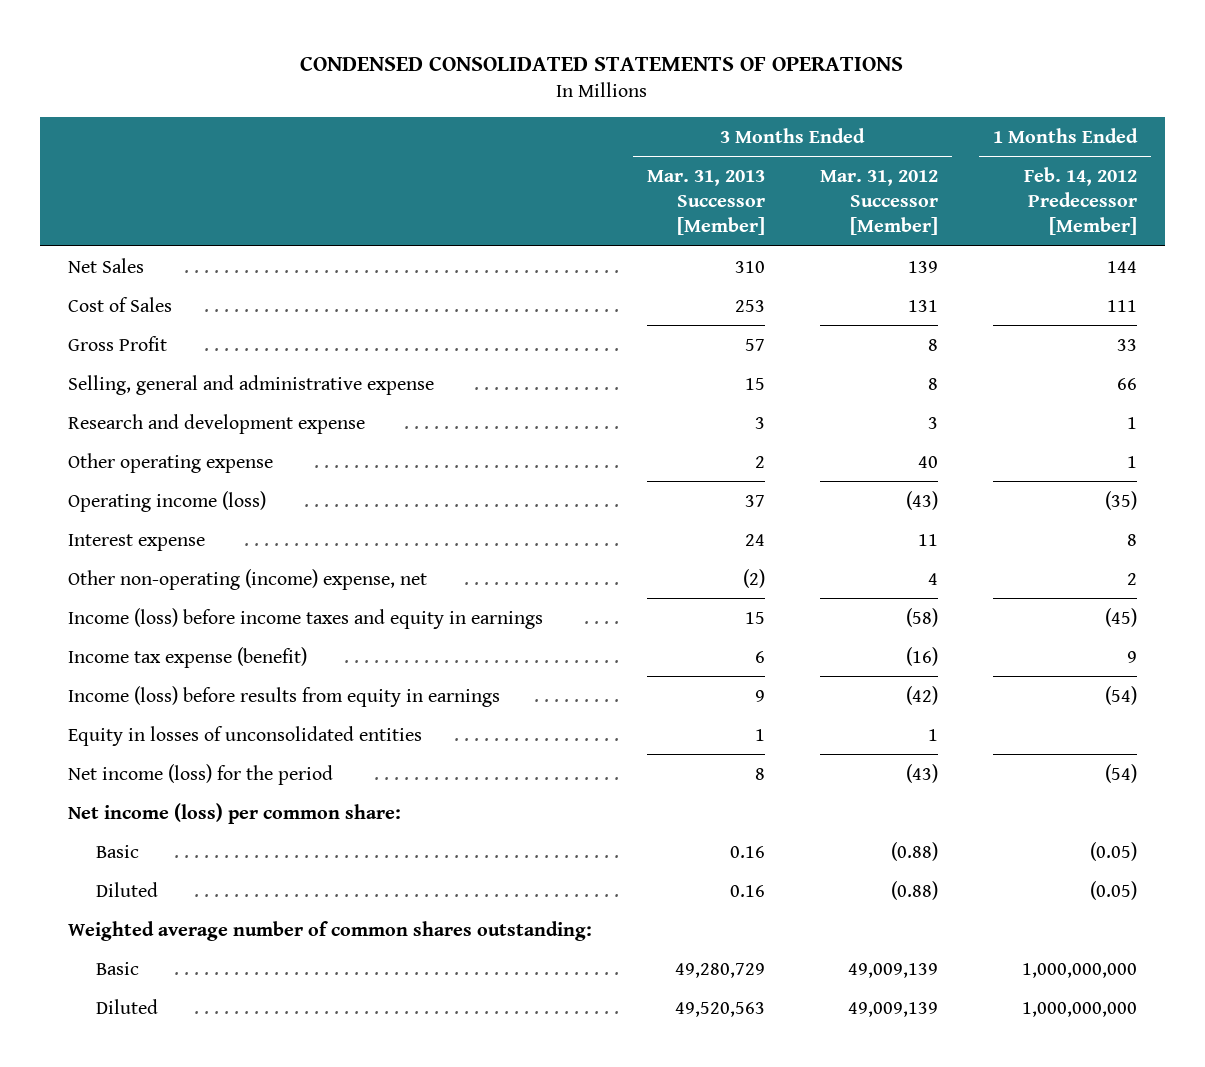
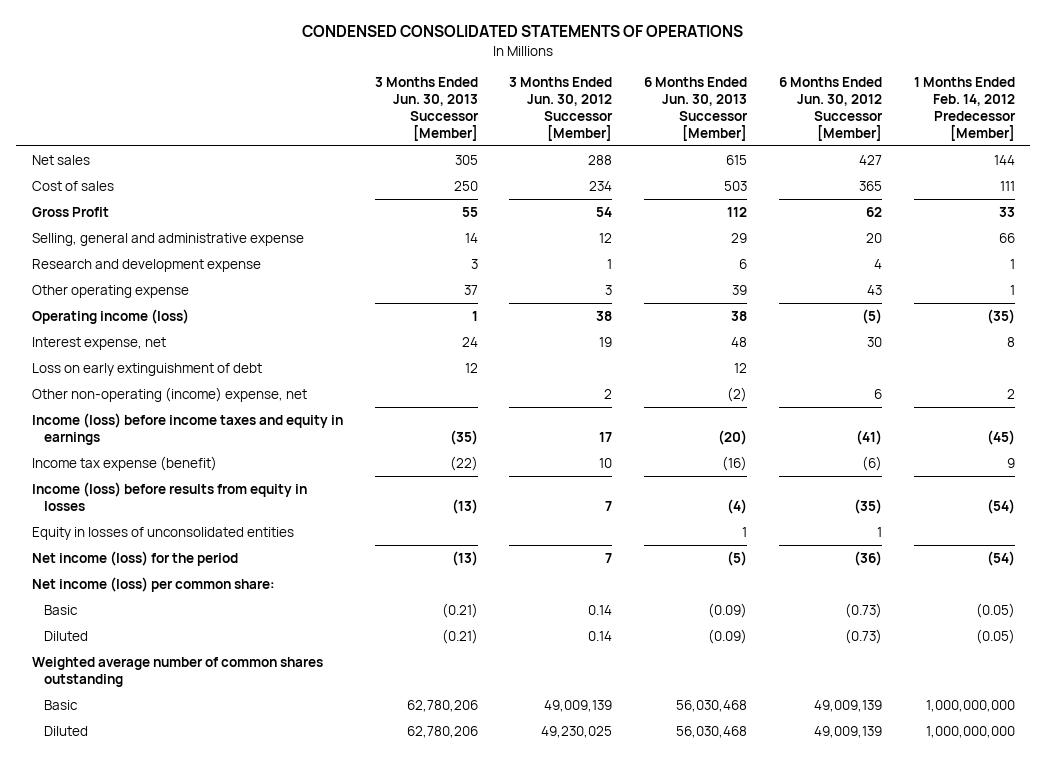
- | 3 Months Ended Mar. 31, 2013 Successor [Member] | 3 Months Ended Mar. 31, 2012 Successor [Member] | 1 Months Ended Feb. 14, 2012 Predecessor [Member]
+ | 3 Months Ended Jun. 30, 2013 Successor [Member] | 3 Months Ended Jun. 30, 2012 Successor [Member] | 6 Months Ended Jun. 30, 2013 Successor [Member] | 6 Months Ended Jun. 30, 2012 Successor [Member] | 1 Months Ended Feb. 14, 2012 Predecessor [Member]
- Net Sales | 310 | 139 | 144
- Cost of Sales | 253 | 131 | 111
+ Net sales | 305 | 288 | 615 | 427 | 144
+ Cost of sales | 250 | 234 | 503 | 365 | 111
- Interest expense | 24 | 11 | 8
+ Interest expense, net | 24 | 19 | 48 | 30 | 8
+ Loss on early extinguishment of debt | 12 | | 12 | |
- Income (loss) before results from equity in earnings | 9 | (42) | (54)
+ Income (loss) before results from equity in losses | (13) | 7 | (4) | (35) | (54)
- Weighted average number of common shares outstanding:
+ Weighted average number of common shares outstanding

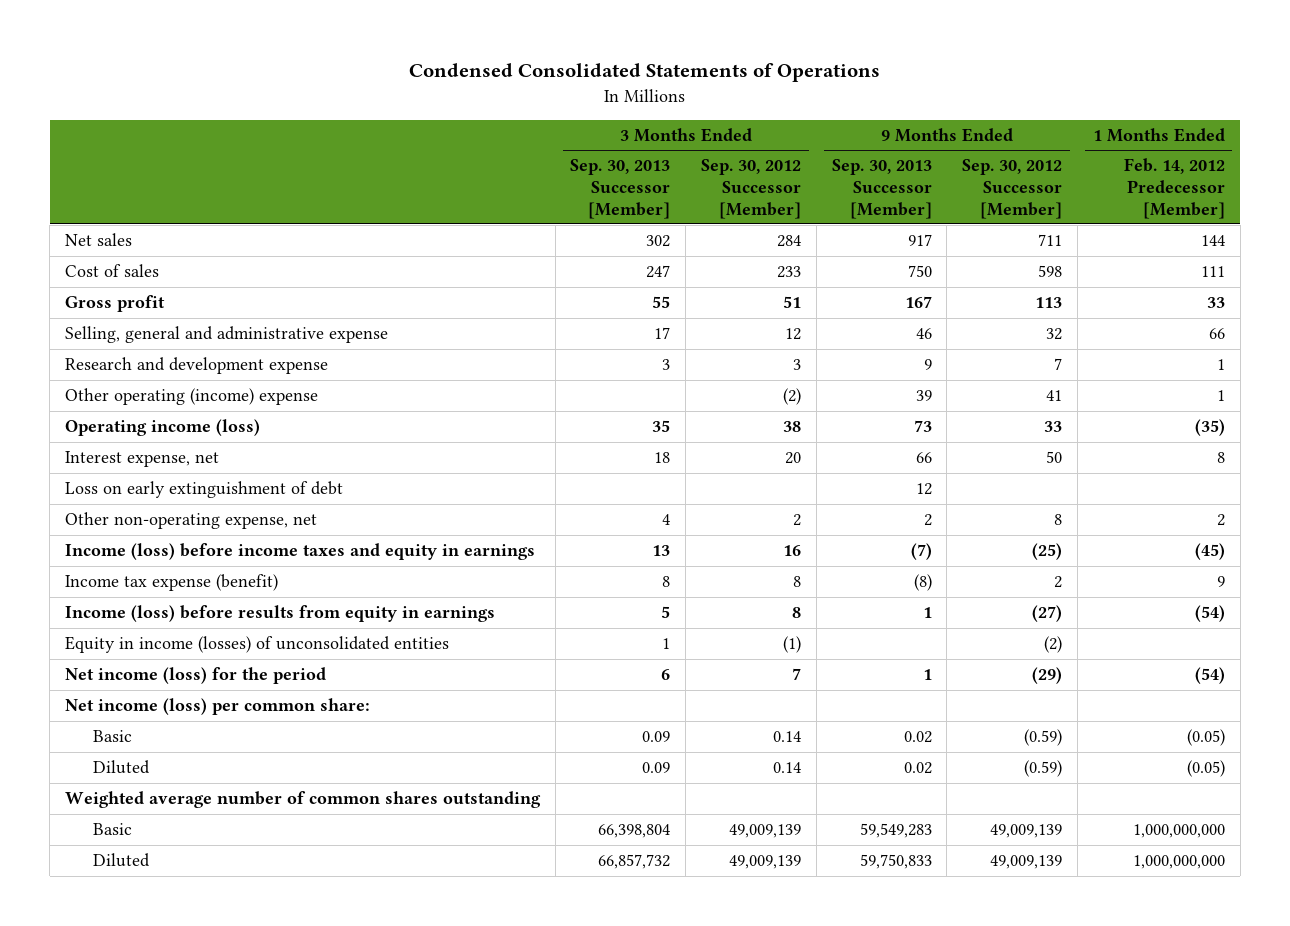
- CONDENSED CONSOLIDATED STATEMENTS OF OPERATIONS
+ Condensed Consolidated Statements of Operations
- | 3 Months Ended Jun. 30, 2013 Successor [Member] | 3 Months Ended Jun. 30, 2012 Successor [Member] | 6 Months Ended Jun. 30, 2013 Successor [Member] | 6 Months Ended Jun. 30, 2012 Successor [Member] | 1 Months Ended Feb. 14, 2012 Predecessor [Member]
+ | 3 Months Ended Sep. 30, 2013 Successor [Member] | 3 Months Ended Sep. 30, 2012 Successor [Member] | 9 Months Ended Sep. 30, 2013 Successor [Member] | 9 Months Ended Sep. 30, 2012 Successor [Member] | 1 Months Ended Feb. 14, 2012 Predecessor [Member]
- Gross Profit | 55 | 54 | 112 | 62 | 33
+ Gross profit | 55 | 51 | 167 | 113 | 33
- Other operating expense | 37 | 3 | 39 | 43 | 1
+ Other operating (income) expense | | (2) | 39 | 41 | 1
- Other non-operating (income) expense, net | | 2 | (2) | 6 | 2
+ Other non-operating expense, net | 4 | 2 | 2 | 8 | 2
- Income (loss) before results from equity in losses | (13) | 7 | (4) | (35) | (54)
- Equity in losses of unconsolidated entities | | | 1 | 1 |
+ Income (loss) before results from equity in earnings | 5 | 8 | 1 | (27) | (54)
+ Equity in income (losses) of unconsolidated entities | 1 | (1) | | (2) |

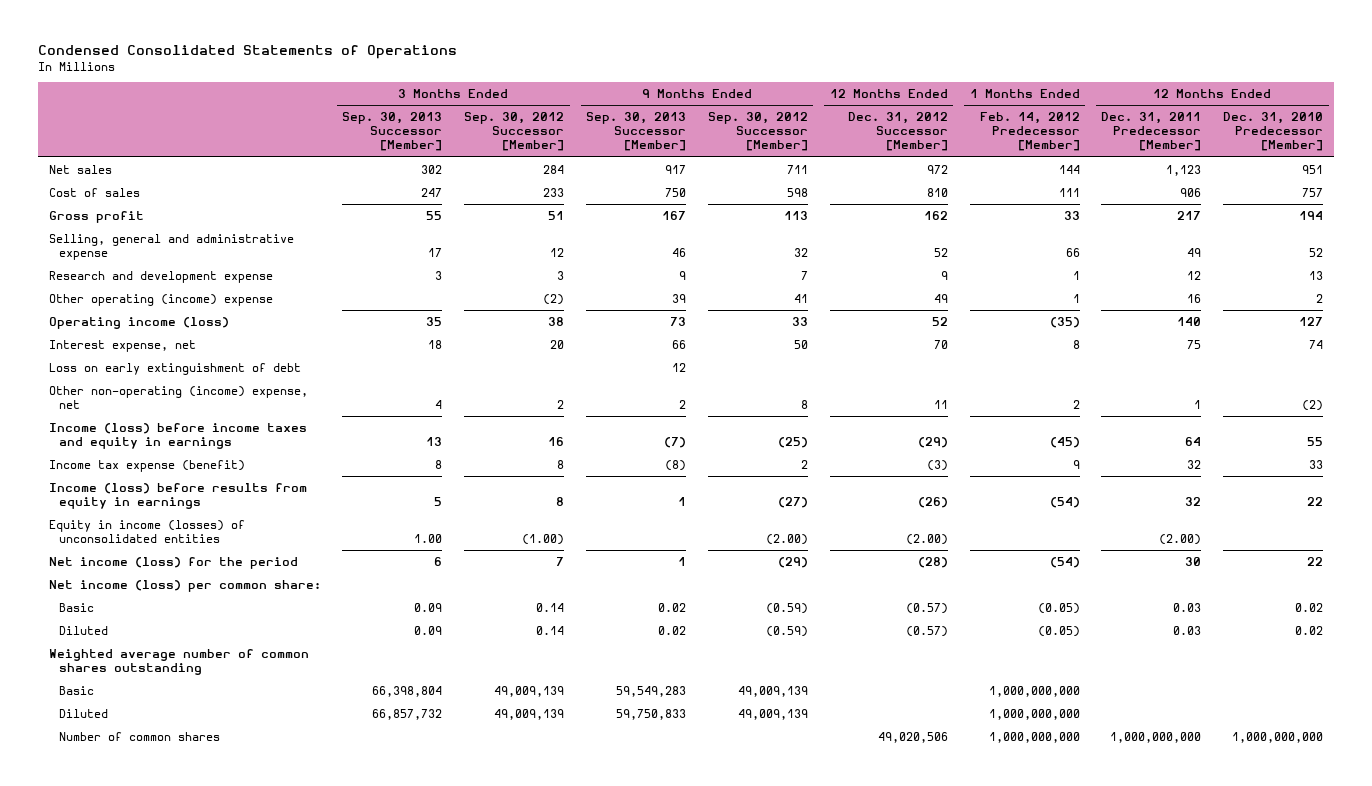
- | 3 Months Ended Sep. 30, 2013 Successor [Member] | 3 Months Ended Sep. 30, 2012 Successor [Member] | 9 Months Ended Sep. 30, 2013 Successor [Member] | 9 Months Ended Sep. 30, 2012 Successor [Member] | 1 Months Ended Feb. 14, 2012 Predecessor [Member]
+ | 3 Months Ended Sep. 30, 2013 Successor [Member] | 3 Months Ended Sep. 30, 2012 Successor [Member] | 9 Months Ended Sep. 30, 2013 Successor [Member] | 9 Months Ended Sep. 30, 2012 Successor [Member] | 12 Months Ended Dec. 31, 2012 Successor [Member] | 1 Months Ended Feb. 14, 2012 Predecessor [Member] | 12 Months Ended Dec. 31, 2011 Predecessor [Member] | 12 Months Ended Dec. 31, 2010 Predecessor [Member]
- Other non-operating expense, net | 4 | 2 | 2 | 8 | 2
+ Other non-operating (income) expense, net | 4 | 2 | 2 | 8 | 11 | 2 | 1 | (2)
- Equity in income (losses) of unconsolidated entities | 1 | (1) | | (2) |
+ Equity in income (losses) of unconsolidated entities | 1.00 | (1.00) | | (2.00) | (2.00) | | (2.00) |
+ Number of common shares | | | | | 49,020,506 | 1,000,000,000 | 1,000,000,000 | 1,000,000,000

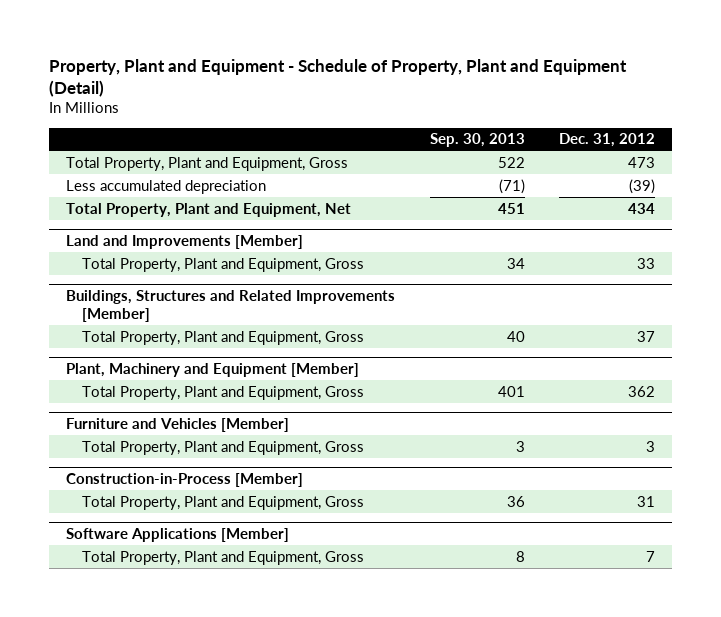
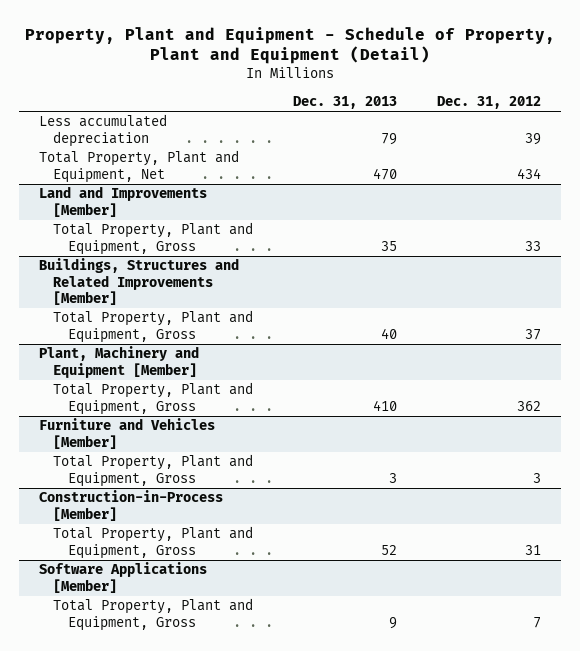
- | Sep. 30, 2013 | Dec. 31, 2012
+ | Dec. 31, 2013 | Dec. 31, 2012
- Total Property, Plant and Equipment, Gross | 522 | 473
- Less accumulated depreciation | (71) | (39)
+ Less accumulated depreciation | 79 | 39

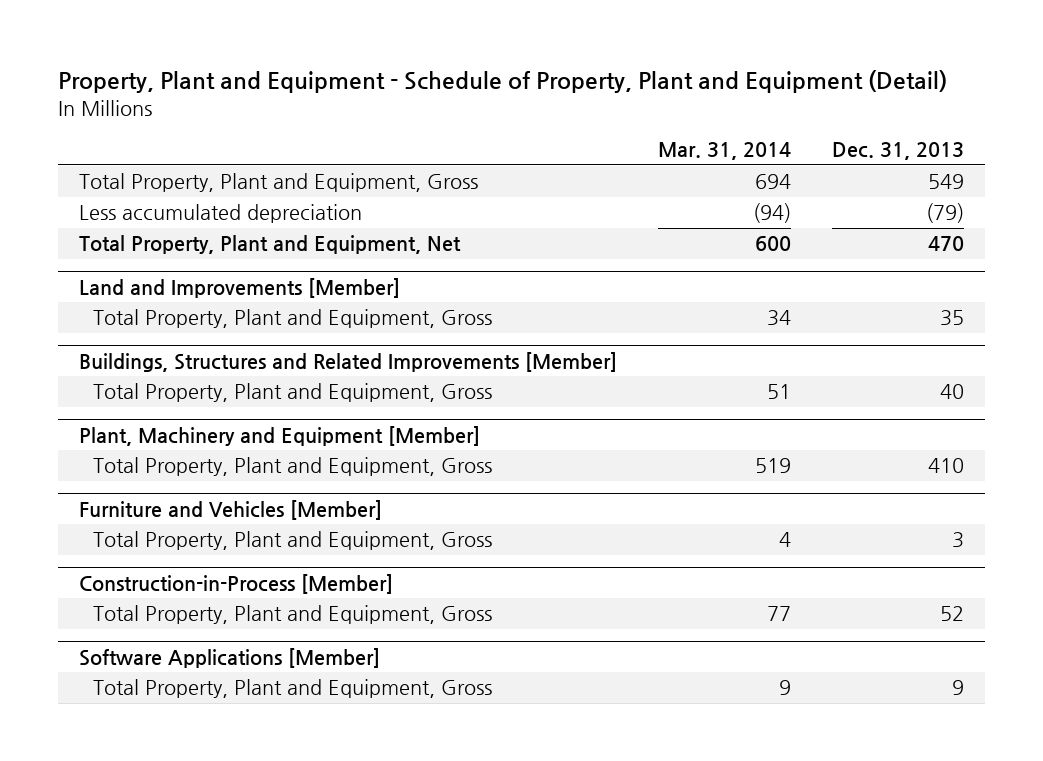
- | Dec. 31, 2013 | Dec. 31, 2012
+ | Mar. 31, 2014 | Dec. 31, 2013
- Less accumulated depreciation | 79 | 39
+ Total Property, Plant and Equipment, Gross | 694 | 549
+ Less accumulated depreciation | (94) | (79)

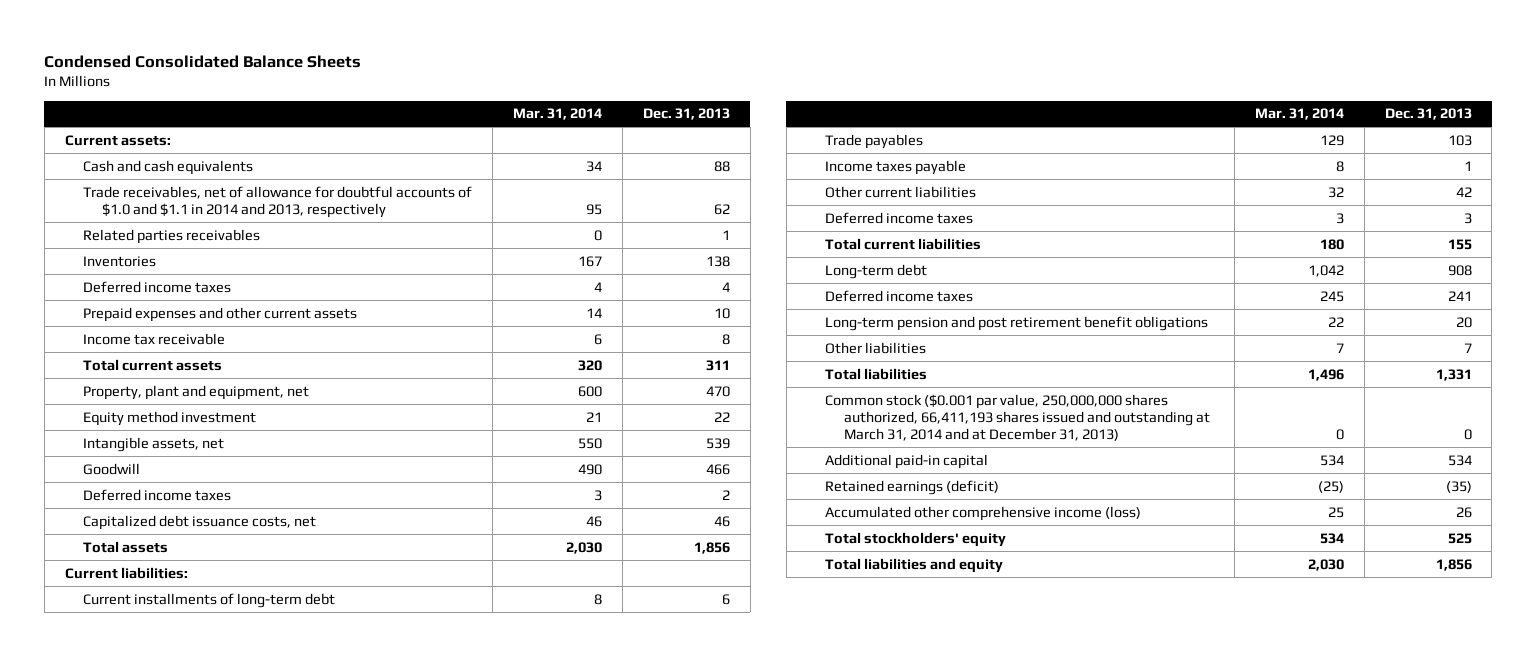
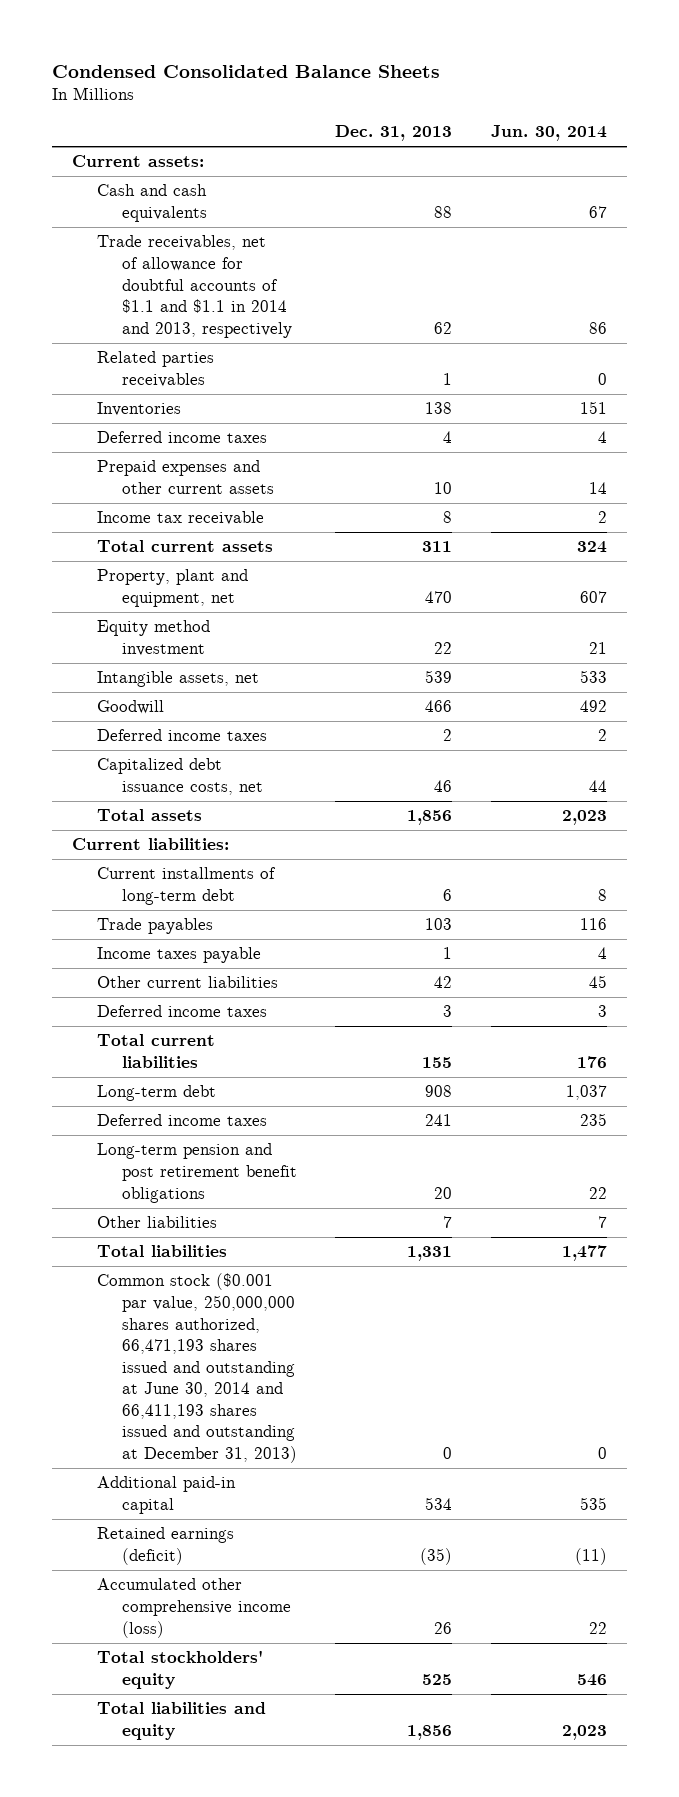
- | Mar. 31, 2014 | Dec. 31, 2013
+ | Dec. 31, 2013 | Jun. 30, 2014
- Trade receivables, net of allowance for doubtful accounts of $1.0 and $1.1 in 2014 and 2013, respectively | 95 | 62
+ Trade receivables, net of allowance for doubtful accounts of $1.1 and $1.1 in 2014 and 2013, respectively | 62 | 86
- Common stock ($0.001 par value, 250,000,000 shares authorized, 66,411,193 shares issued and outstanding at March 31, 2014 and at December 31, 2013) | 0 | 0
+ Common stock ($0.001 par value, 250,000,000 shares authorized, 66,471,193 shares issued and outstanding at June 30, 2014 and 66,411,193 shares issued and outstanding at December 31, 2013) | 0 | 0

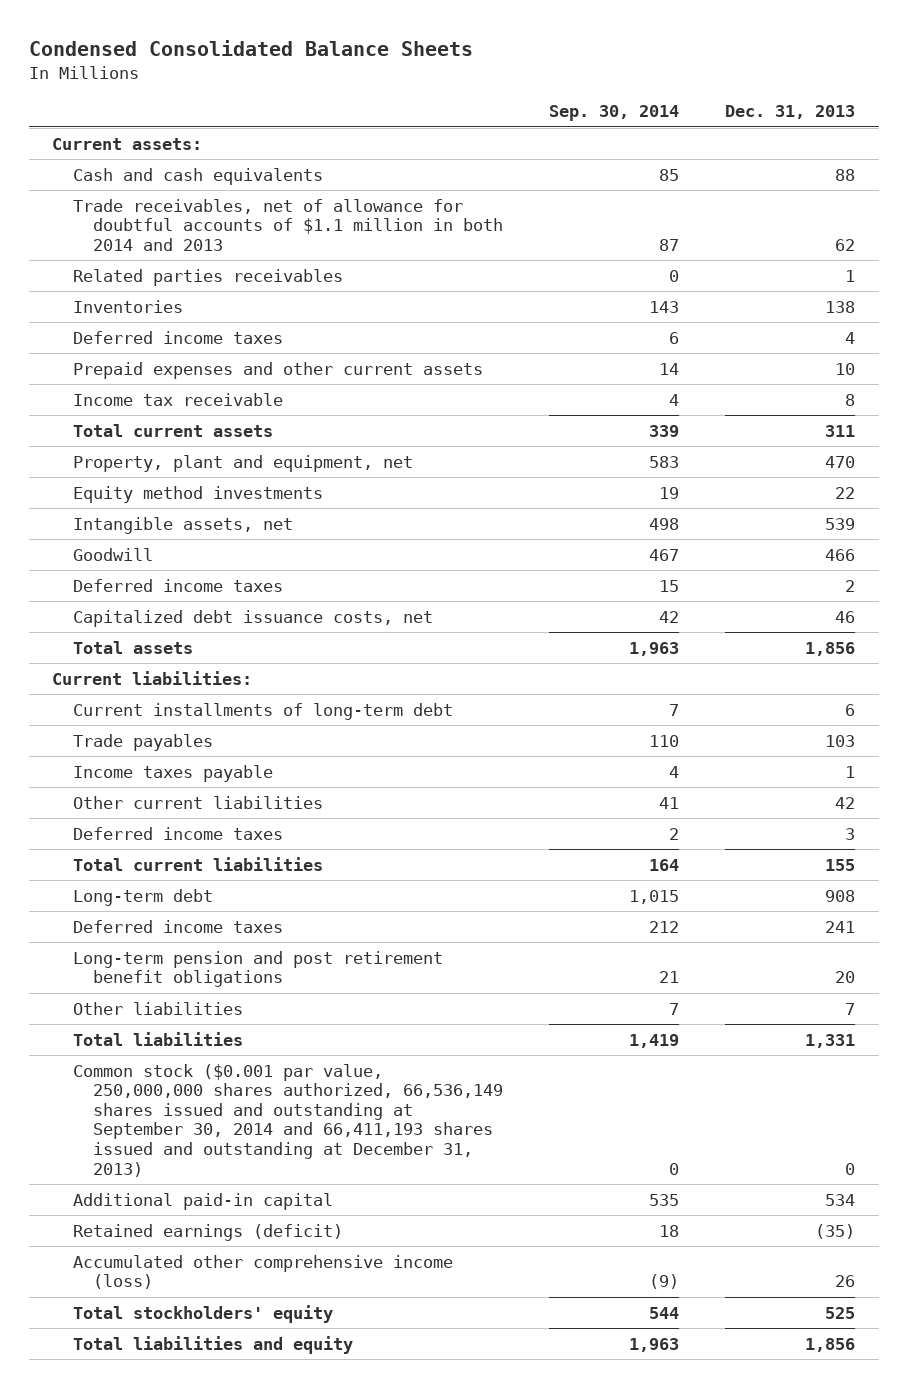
- | Dec. 31, 2013 | Jun. 30, 2014
+ | Sep. 30, 2014 | Dec. 31, 2013
- Trade receivables, net of allowance for doubtful accounts of $1.1 and $1.1 in 2014 and 2013, respectively | 62 | 86
+ Trade receivables, net of allowance for doubtful accounts of $1.1 million in both 2014 and 2013 | 87 | 62
- Equity method investment | 22 | 21
+ Equity method investments | 19 | 22
- Common stock ($0.001 par value, 250,000,000 shares authorized, 66,471,193 shares issued and outstanding at June 30, 2014 and 66,411,193 shares issued and outstanding at December 31, 2013) | 0 | 0
+ Common stock ($0.001 par value, 250,000,000 shares authorized, 66,536,149 shares issued and outstanding at September 30, 2014 and 66,411,193 shares issued and outstanding at December 31, 2013) | 0 | 0

